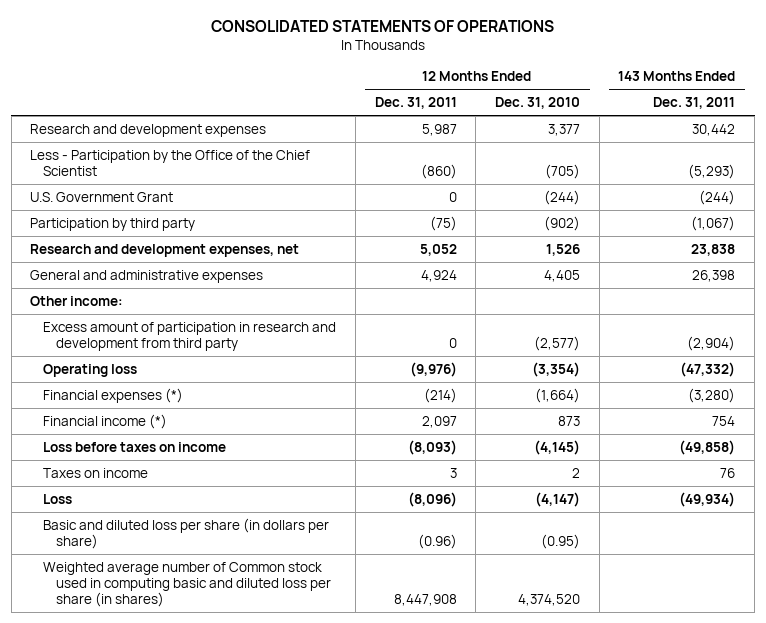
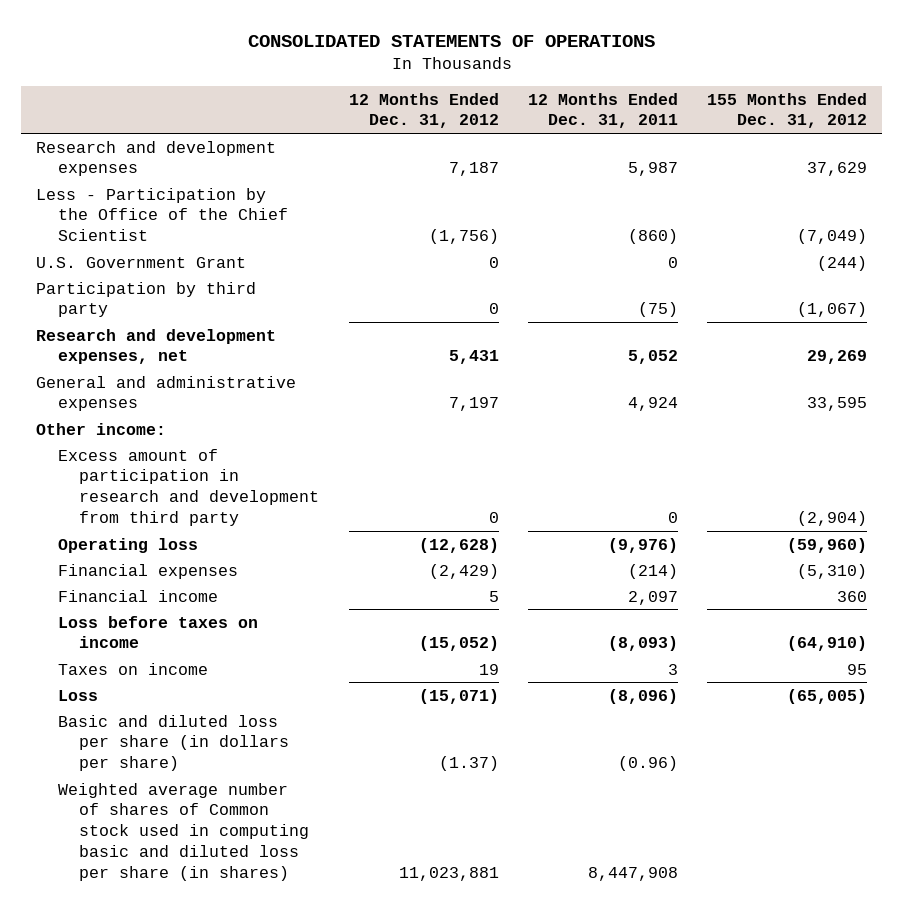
- | 12 Months Ended Dec. 31, 2011 | 12 Months Ended Dec. 31, 2010 | 143 Months Ended Dec. 31, 2011
+ | 12 Months Ended Dec. 31, 2012 | 12 Months Ended Dec. 31, 2011 | 155 Months Ended Dec. 31, 2012
- Financial expenses (*) | (214) | (1,664) | (3,280)
- Financial income (*) | 2,097 | 873 | 754
+ Financial expenses | (2,429) | (214) | (5,310)
+ Financial income | 5 | 2,097 | 360
- Weighted average number of Common stock used in computing basic and diluted loss per share (in shares) | 8,447,908 | 4,374,520 |
+ Weighted average number of shares of Common stock used in computing basic and diluted loss per share (in shares) | 11,023,881 | 8,447,908 |

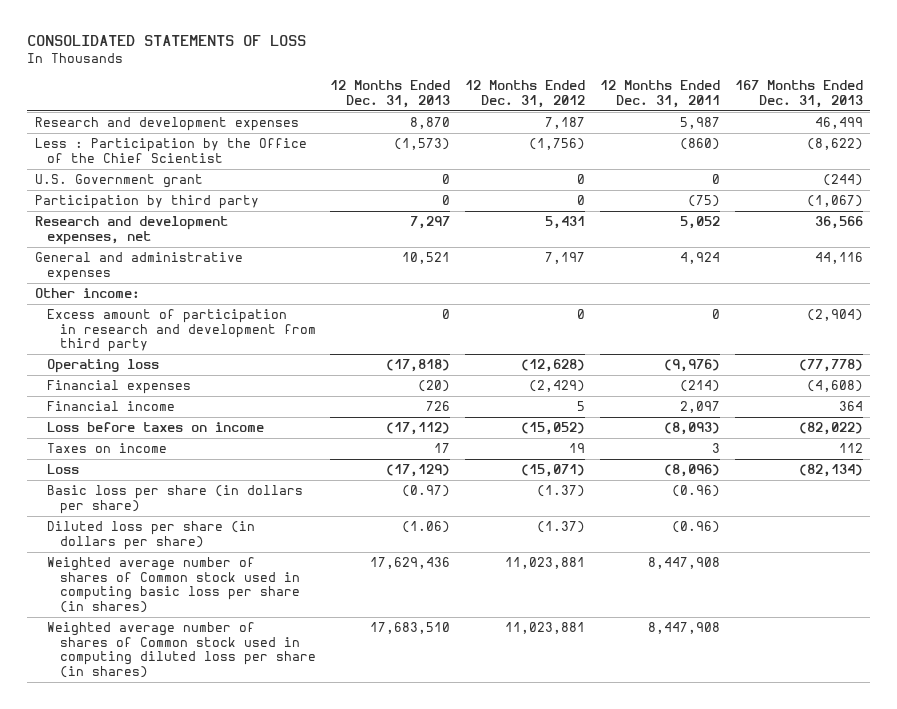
- CONSOLIDATED STATEMENTS OF OPERATIONS
+ CONSOLIDATED STATEMENTS OF LOSS
- | 12 Months Ended Dec. 31, 2012 | 12 Months Ended Dec. 31, 2011 | 155 Months Ended Dec. 31, 2012
+ | 12 Months Ended Dec. 31, 2013 | 12 Months Ended Dec. 31, 2012 | 12 Months Ended Dec. 31, 2011 | 167 Months Ended Dec. 31, 2013
- Less - Participation by the Office of the Chief Scientist | (1,756) | (860) | (7,049)
- U.S. Government Grant | 0 | 0 | (244)
+ Less : Participation by the Office of the Chief Scientist | (1,573) | (1,756) | (860) | (8,622)
+ U.S. Government grant | 0 | 0 | 0 | (244)
- Basic and diluted loss per share (in dollars per share) | (1.37) | (0.96) |
- Weighted average number of shares of Common stock used in computing basic and diluted loss per share (in shares) | 11,023,881 | 8,447,908 |
+ Basic loss per share (in dollars per share) | (0.97) | (1.37) | (0.96) |
+ Diluted loss per share (in dollars per share) | (1.06) | (1.37) | (0.96) |
+ Weighted average number of shares of Common stock used in computing basic loss per share (in shares) | 17,629,436 | 11,023,881 | 8,447,908 |
+ Weighted average number of shares of Common stock used in computing diluted loss per share (in shares) | 17,683,510 | 11,023,881 | 8,447,908 |

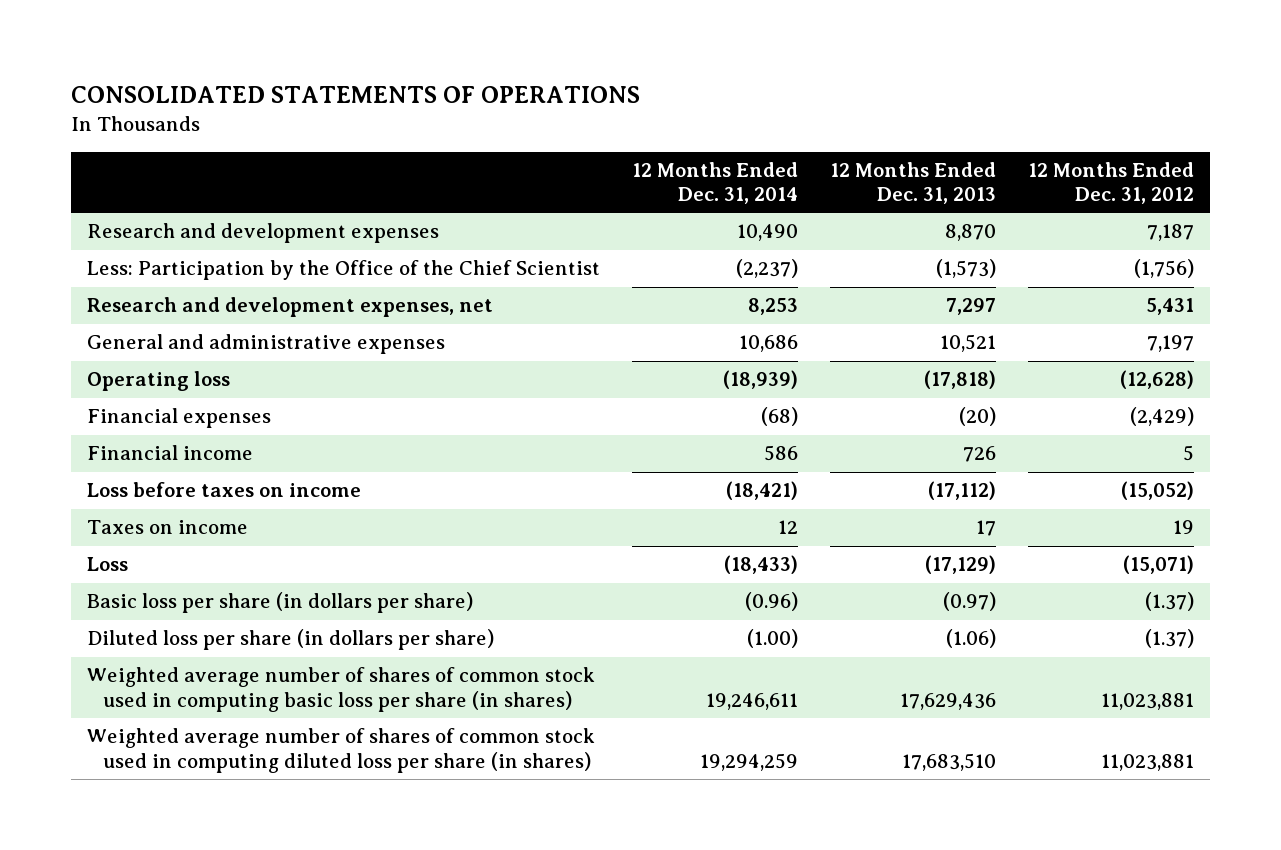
- CONSOLIDATED STATEMENTS OF LOSS
+ CONSOLIDATED STATEMENTS OF OPERATIONS
- | 12 Months Ended Dec. 31, 2013 | 12 Months Ended Dec. 31, 2012 | 12 Months Ended Dec. 31, 2011 | 167 Months Ended Dec. 31, 2013
+ | 12 Months Ended Dec. 31, 2014 | 12 Months Ended Dec. 31, 2013 | 12 Months Ended Dec. 31, 2012
- Less : Participation by the Office of the Chief Scientist | (1,573) | (1,756) | (860) | (8,622)
- U.S. Government grant | 0 | 0 | 0 | (244)
- Participation by third party | 0 | 0 | (75) | (1,067)
+ Less: Participation by the Office of the Chief Scientist | (2,237) | (1,573) | (1,756)
- Other income:
- Excess amount of participation in research and development from third party | 0 | 0 | 0 | (2,904)
- Weighted average number of shares of Common stock used in computing basic loss per share (in shares) | 17,629,436 | 11,023,881 | 8,447,908 |
- Weighted average number of shares of Common stock used in computing diluted loss per share (in shares) | 17,683,510 | 11,023,881 | 8,447,908 |
+ Weighted average number of shares of common stock used in computing basic loss per share (in shares) | 19,246,611 | 17,629,436 | 11,023,881
+ Weighted average number of shares of common stock used in computing diluted loss per share (in shares) | 19,294,259 | 17,683,510 | 11,023,881

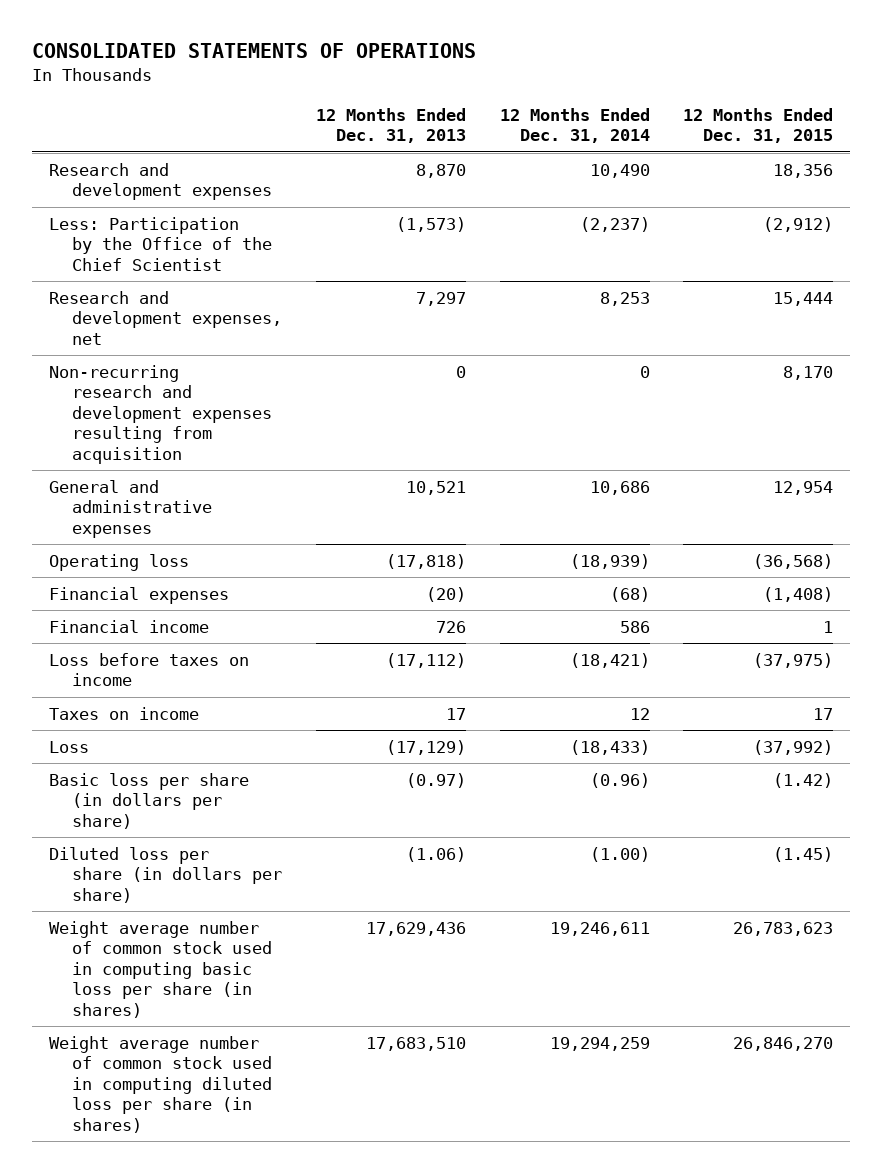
- | 12 Months Ended Dec. 31, 2014 | 12 Months Ended Dec. 31, 2013 | 12 Months Ended Dec. 31, 2012
+ | 12 Months Ended Dec. 31, 2013 | 12 Months Ended Dec. 31, 2014 | 12 Months Ended Dec. 31, 2015
+ Non-recurring research and development expenses resulting from acquisition | 0 | 0 | 8,170
- Weighted average number of shares of common stock used in computing basic loss per share (in shares) | 19,246,611 | 17,629,436 | 11,023,881
- Weighted average number of shares of common stock used in computing diluted loss per share (in shares) | 19,294,259 | 17,683,510 | 11,023,881
+ Weight average number of common stock used in computing basic loss per share (in shares) | 17,629,436 | 19,246,611 | 26,783,623
+ Weight average number of common stock used in computing diluted loss per share (in shares) | 17,683,510 | 19,294,259 | 26,846,270

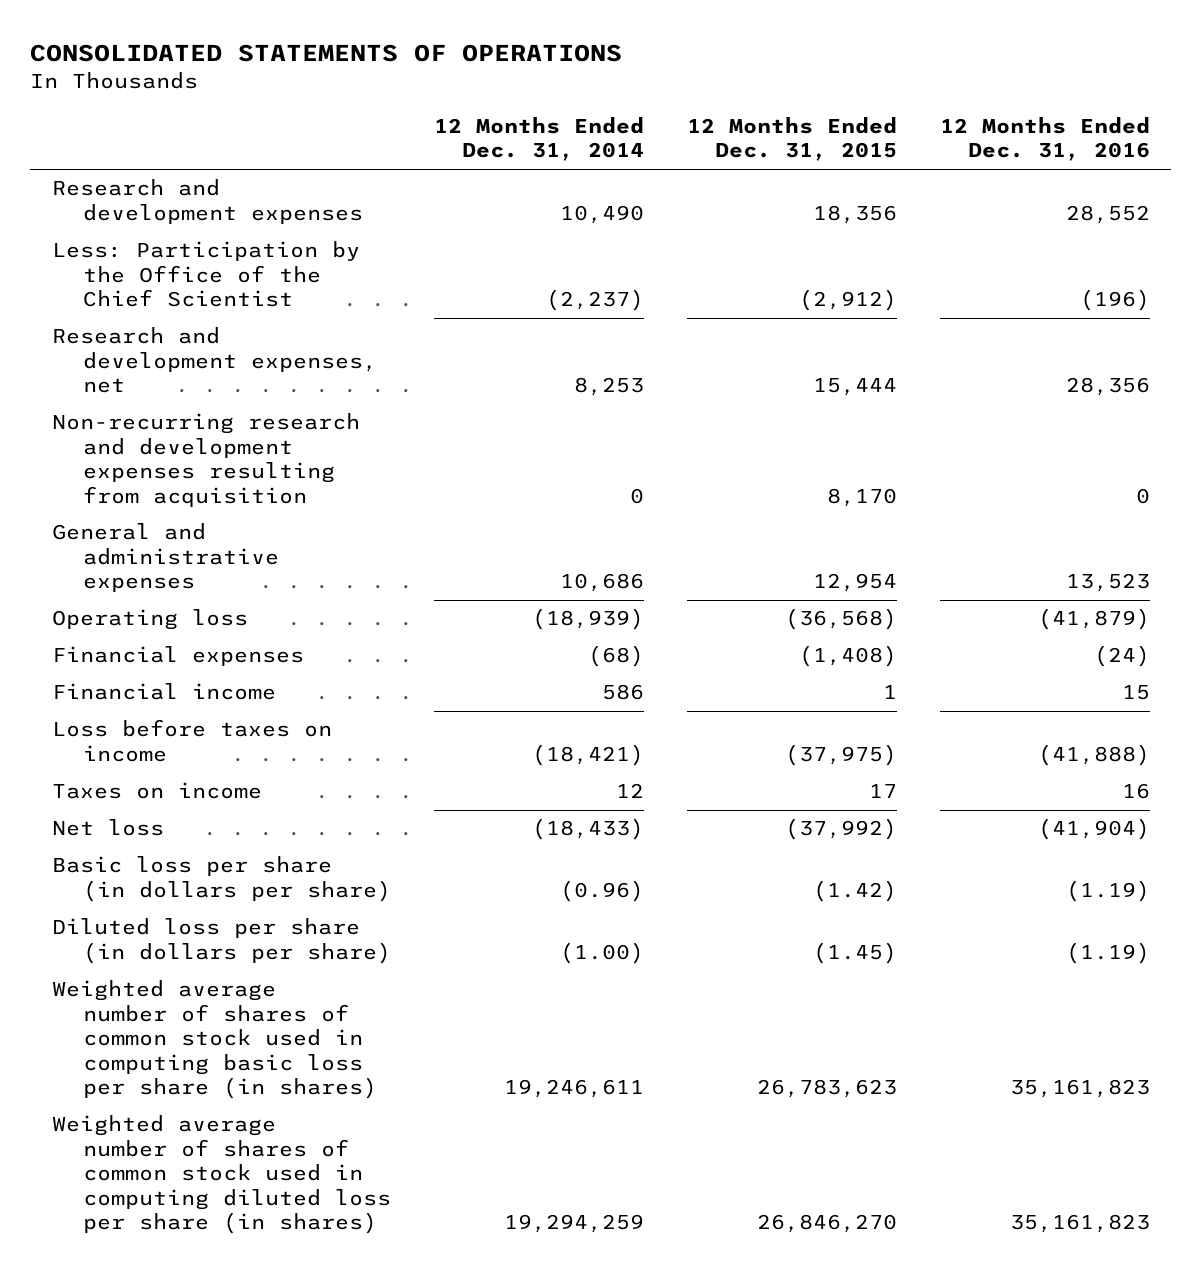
- | 12 Months Ended Dec. 31, 2013 | 12 Months Ended Dec. 31, 2014 | 12 Months Ended Dec. 31, 2015
+ | 12 Months Ended Dec. 31, 2014 | 12 Months Ended Dec. 31, 2015 | 12 Months Ended Dec. 31, 2016
- Loss | (17,129) | (18,433) | (37,992)
+ Net loss | (18,433) | (37,992) | (41,904)
- Weight average number of common stock used in computing basic loss per share (in shares) | 17,629,436 | 19,246,611 | 26,783,623
- Weight average number of common stock used in computing diluted loss per share (in shares) | 17,683,510 | 19,294,259 | 26,846,270
+ Weighted average number of shares of common stock used in computing basic loss per share (in shares) | 19,246,611 | 26,783,623 | 35,161,823
+ Weighted average number of shares of common stock used in computing diluted loss per share (in shares) | 19,294,259 | 26,846,270 | 35,161,823

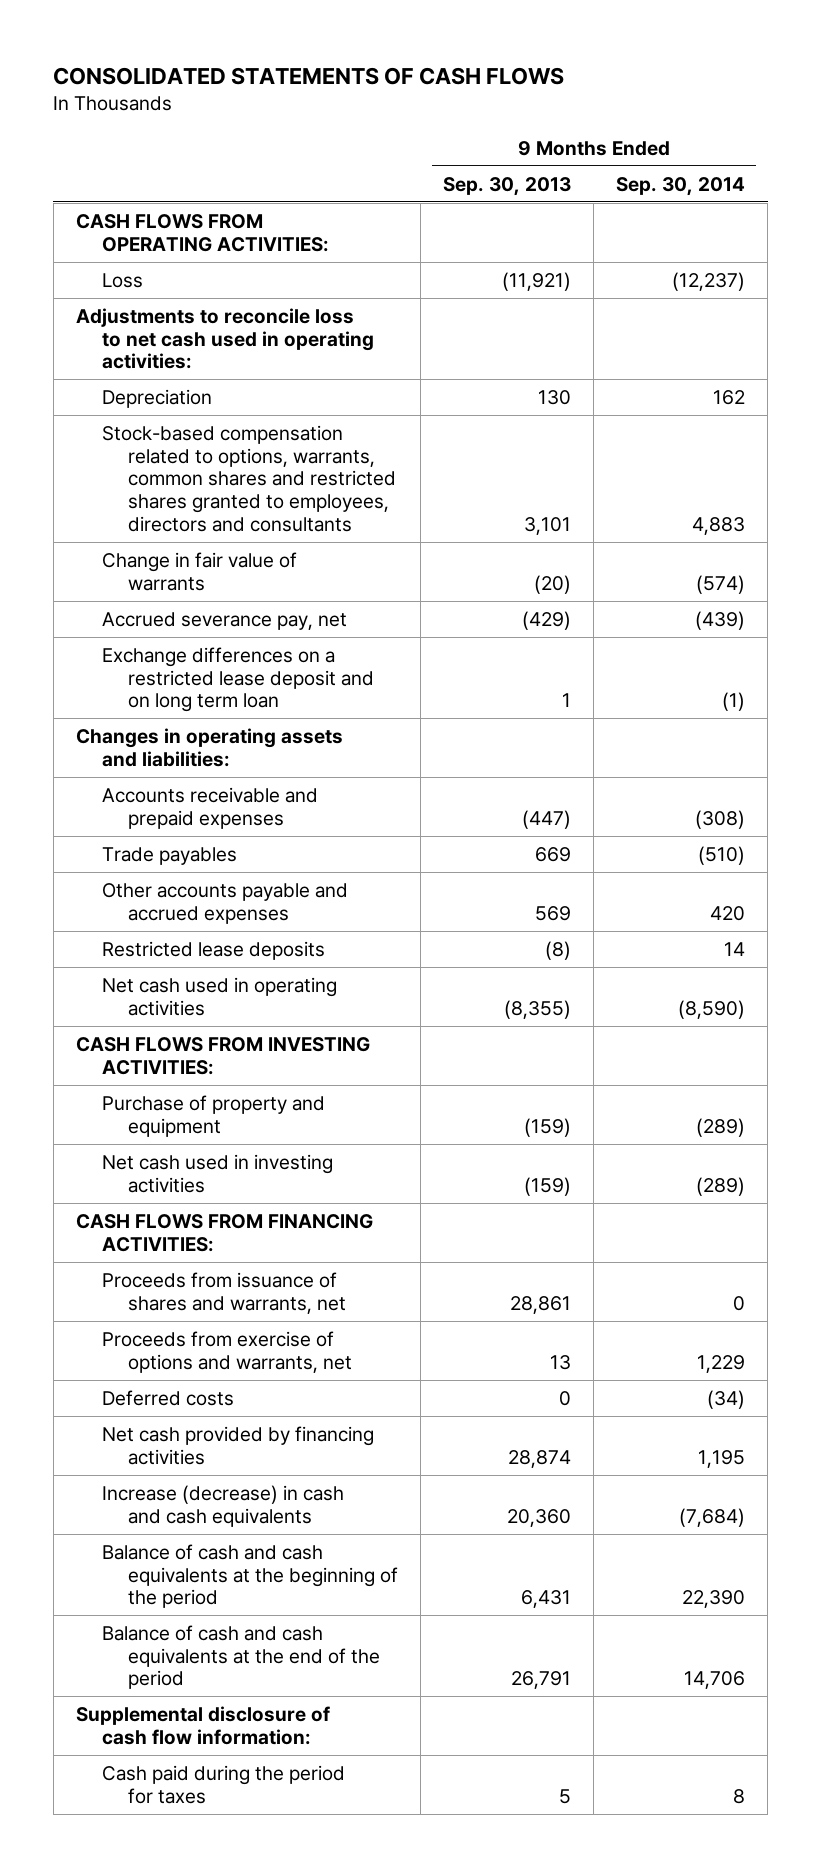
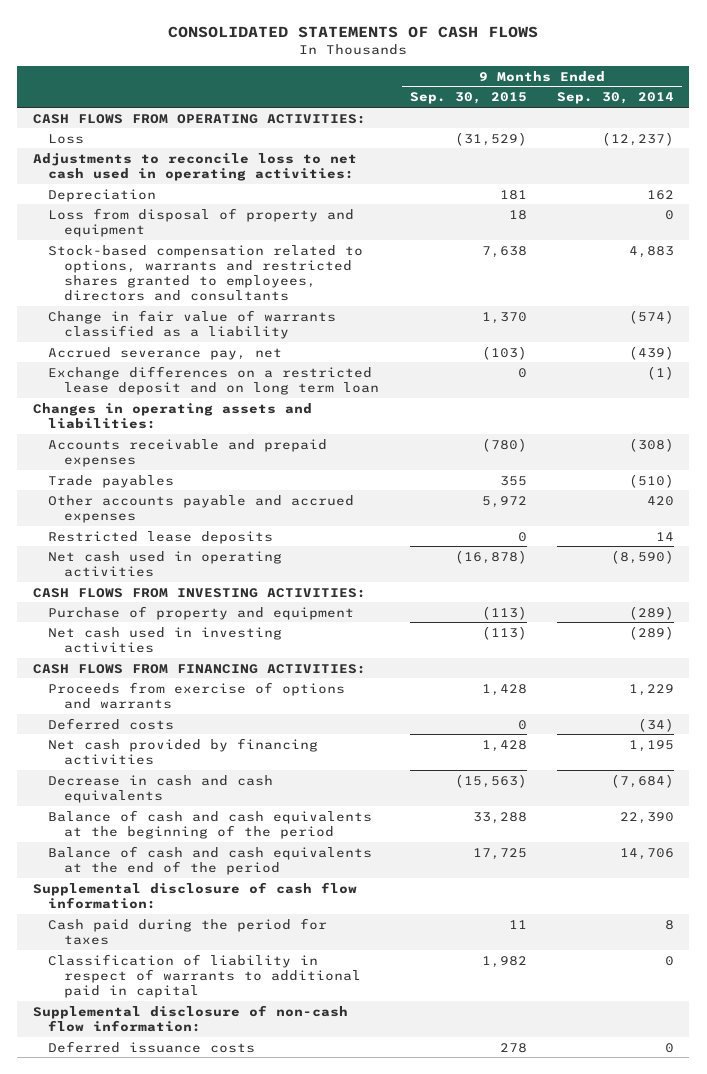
- | 9 Months Ended Sep. 30, 2013 | 9 Months Ended Sep. 30, 2014
+ | 9 Months Ended Sep. 30, 2015 | 9 Months Ended Sep. 30, 2014
- Stock-based compensation related to options, warrants, common shares and restricted shares granted to employees, directors and consultants | 3,101 | 4,883
- Change in fair value of warrants | (20) | (574)
+ Loss from disposal of property and equipment | 18 | 0
+ Stock-based compensation related to options, warrants and restricted shares granted to employees, directors and consultants | 7,638 | 4,883
+ Change in fair value of warrants classified as a liability | 1,370 | (574)
- Proceeds from issuance of shares and warrants, net | 28,861 | 0
- Proceeds from exercise of options and warrants, net | 13 | 1,229
+ Proceeds from exercise of options and warrants | 1,428 | 1,229
- Increase (decrease) in cash and cash equivalents | 20,360 | (7,684)
+ Decrease in cash and cash equivalents | (15,563) | (7,684)
+ Classification of liability in respect of warrants to additional paid in capital | 1,982 | 0
+ Supplemental disclosure of non-cash flow information:
+ Deferred issuance costs | 278 | 0

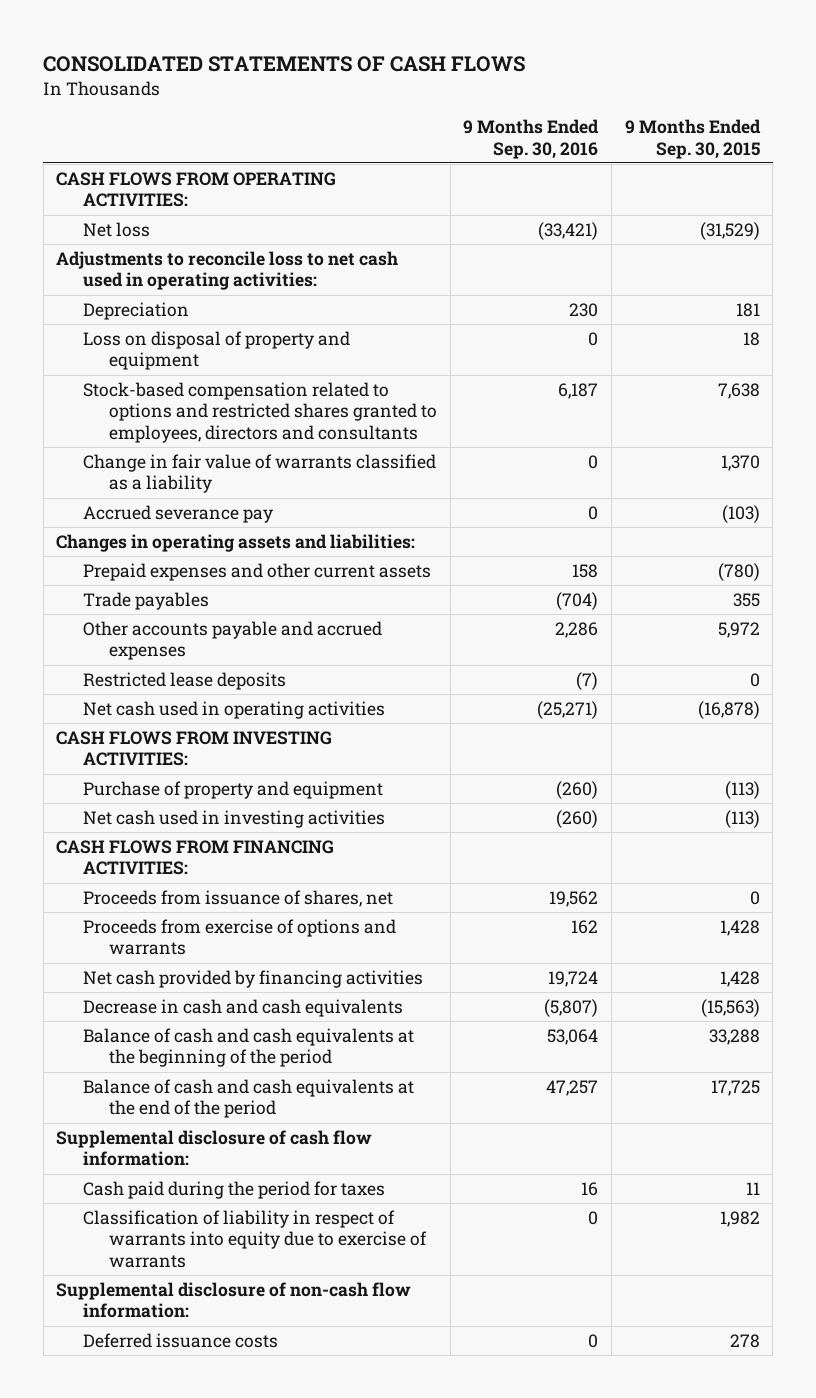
- | 9 Months Ended Sep. 30, 2015 | 9 Months Ended Sep. 30, 2014
+ | 9 Months Ended Sep. 30, 2016 | 9 Months Ended Sep. 30, 2015
- Loss | (31,529) | (12,237)
+ Net loss | (33,421) | (31,529)
- Loss from disposal of property and equipment | 18 | 0
- Stock-based compensation related to options, warrants and restricted shares granted to employees, directors and consultants | 7,638 | 4,883
+ Loss on disposal of property and equipment | 0 | 18
+ Stock-based compensation related to options and restricted shares granted to employees, directors and consultants | 6,187 | 7,638
- Accrued severance pay, net | (103) | (439)
- Exchange differences on a restricted lease deposit and on long term loan | 0 | (1)
+ Accrued severance pay | 0 | (103)
- Accounts receivable and prepaid expenses | (780) | (308)
+ Prepaid expenses and other current assets | 158 | (780)
+ Proceeds from issuance of shares, net | 19,562 | 0
- Deferred costs | 0 | (34)
- Classification of liability in respect of warrants to additional paid in capital | 1,982 | 0
+ Classification of liability in respect of warrants into equity due to exercise of warrants | 0 | 1,982

